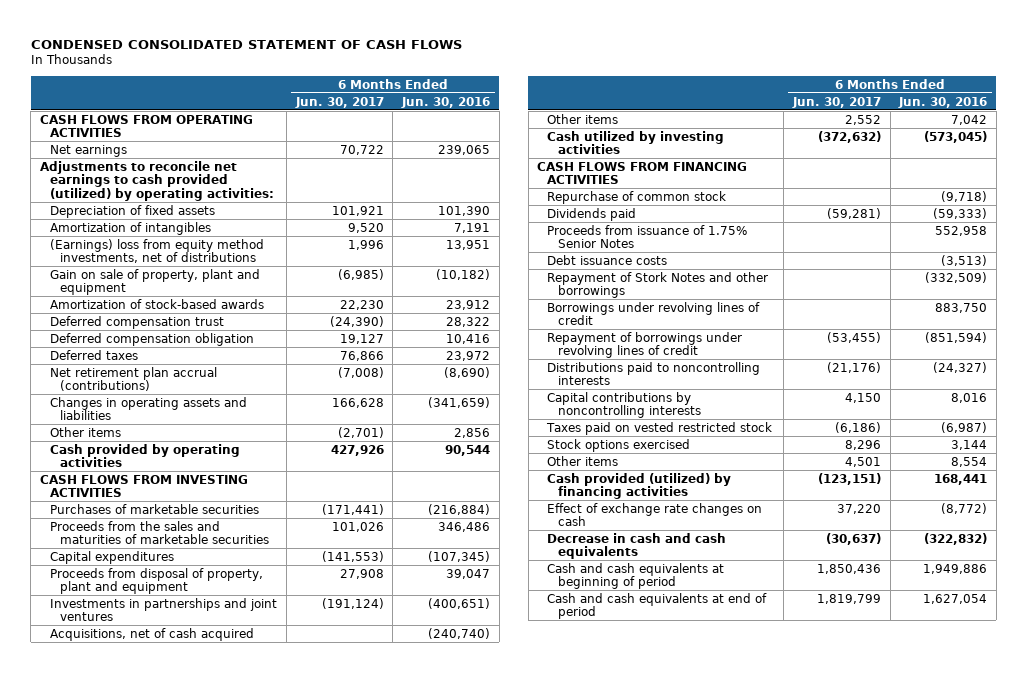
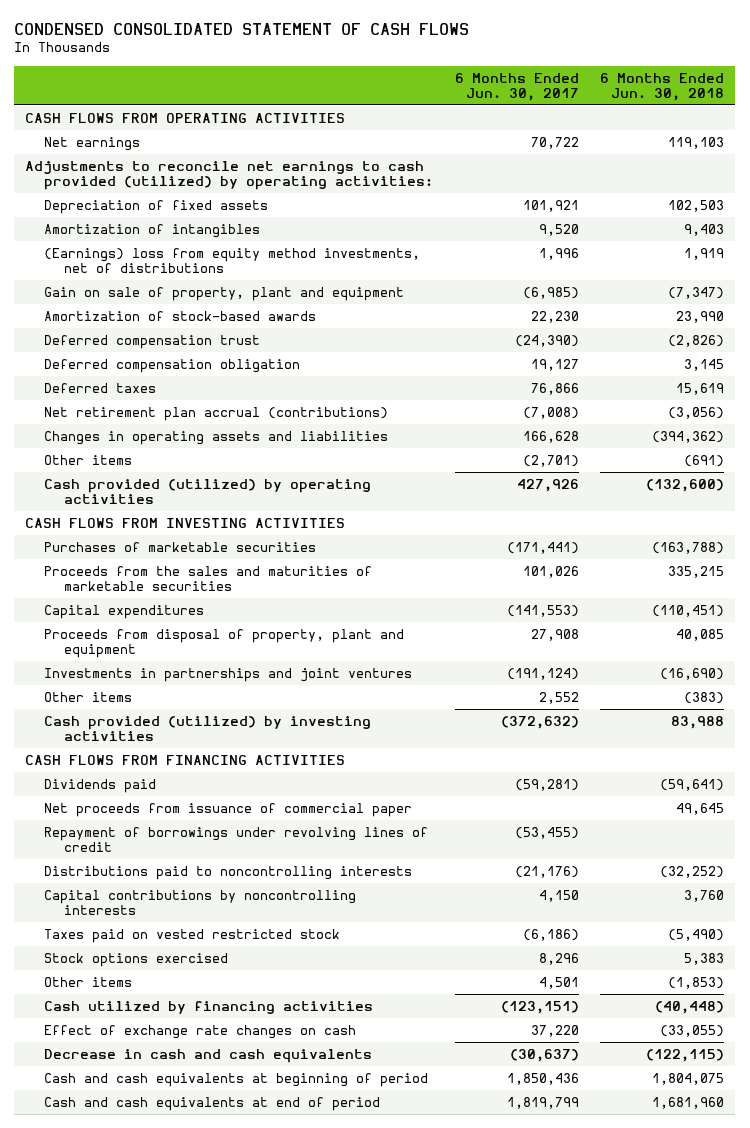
- | 6 Months Ended Jun. 30, 2017 | 6 Months Ended Jun. 30, 2016
+ | 6 Months Ended Jun. 30, 2017 | 6 Months Ended Jun. 30, 2018
- Cash provided by operating activities | 427,926 | 90,544
+ Cash provided (utilized) by operating activities | 427,926 | (132,600)
- Acquisitions, net of cash acquired | | (240,740)
- Cash utilized by investing activities | (372,632) | (573,045)
+ Cash provided (utilized) by investing activities | (372,632) | 83,988
- Repurchase of common stock | | (9,718)
- Proceeds from issuance of 1.75% Senior Notes | | 552,958
- Debt issuance costs | | (3,513)
- Repayment of Stork Notes and other borrowings | | (332,509)
- Borrowings under revolving lines of credit | | 883,750
+ Net proceeds from issuance of commercial paper | | 49,645
- Cash provided (utilized) by financing activities | (123,151) | 168,441
+ Cash utilized by financing activities | (123,151) | (40,448)

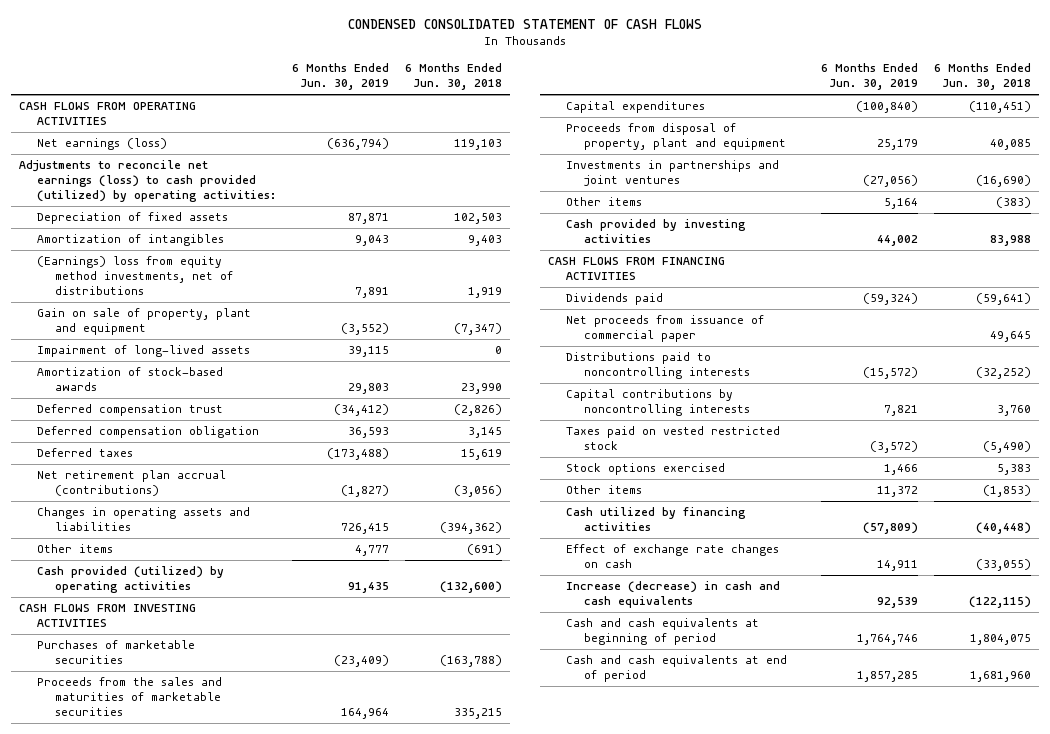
- | 6 Months Ended Jun. 30, 2017 | 6 Months Ended Jun. 30, 2018
+ | 6 Months Ended Jun. 30, 2019 | 6 Months Ended Jun. 30, 2018
- Net earnings | 70,722 | 119,103
- Adjustments to reconcile net earnings to cash provided (utilized) by operating activities:
+ Net earnings (loss) | (636,794) | 119,103
+ Adjustments to reconcile net earnings (loss) to cash provided (utilized) by operating activities:
+ Impairment of long-lived assets | 39,115 | 0
- Cash provided (utilized) by investing activities | (372,632) | 83,988
+ Cash provided by investing activities | 44,002 | 83,988
- Repayment of borrowings under revolving lines of credit | (53,455) |
- Decrease in cash and cash equivalents | (30,637) | (122,115)
+ Increase (decrease) in cash and cash equivalents | 92,539 | (122,115)

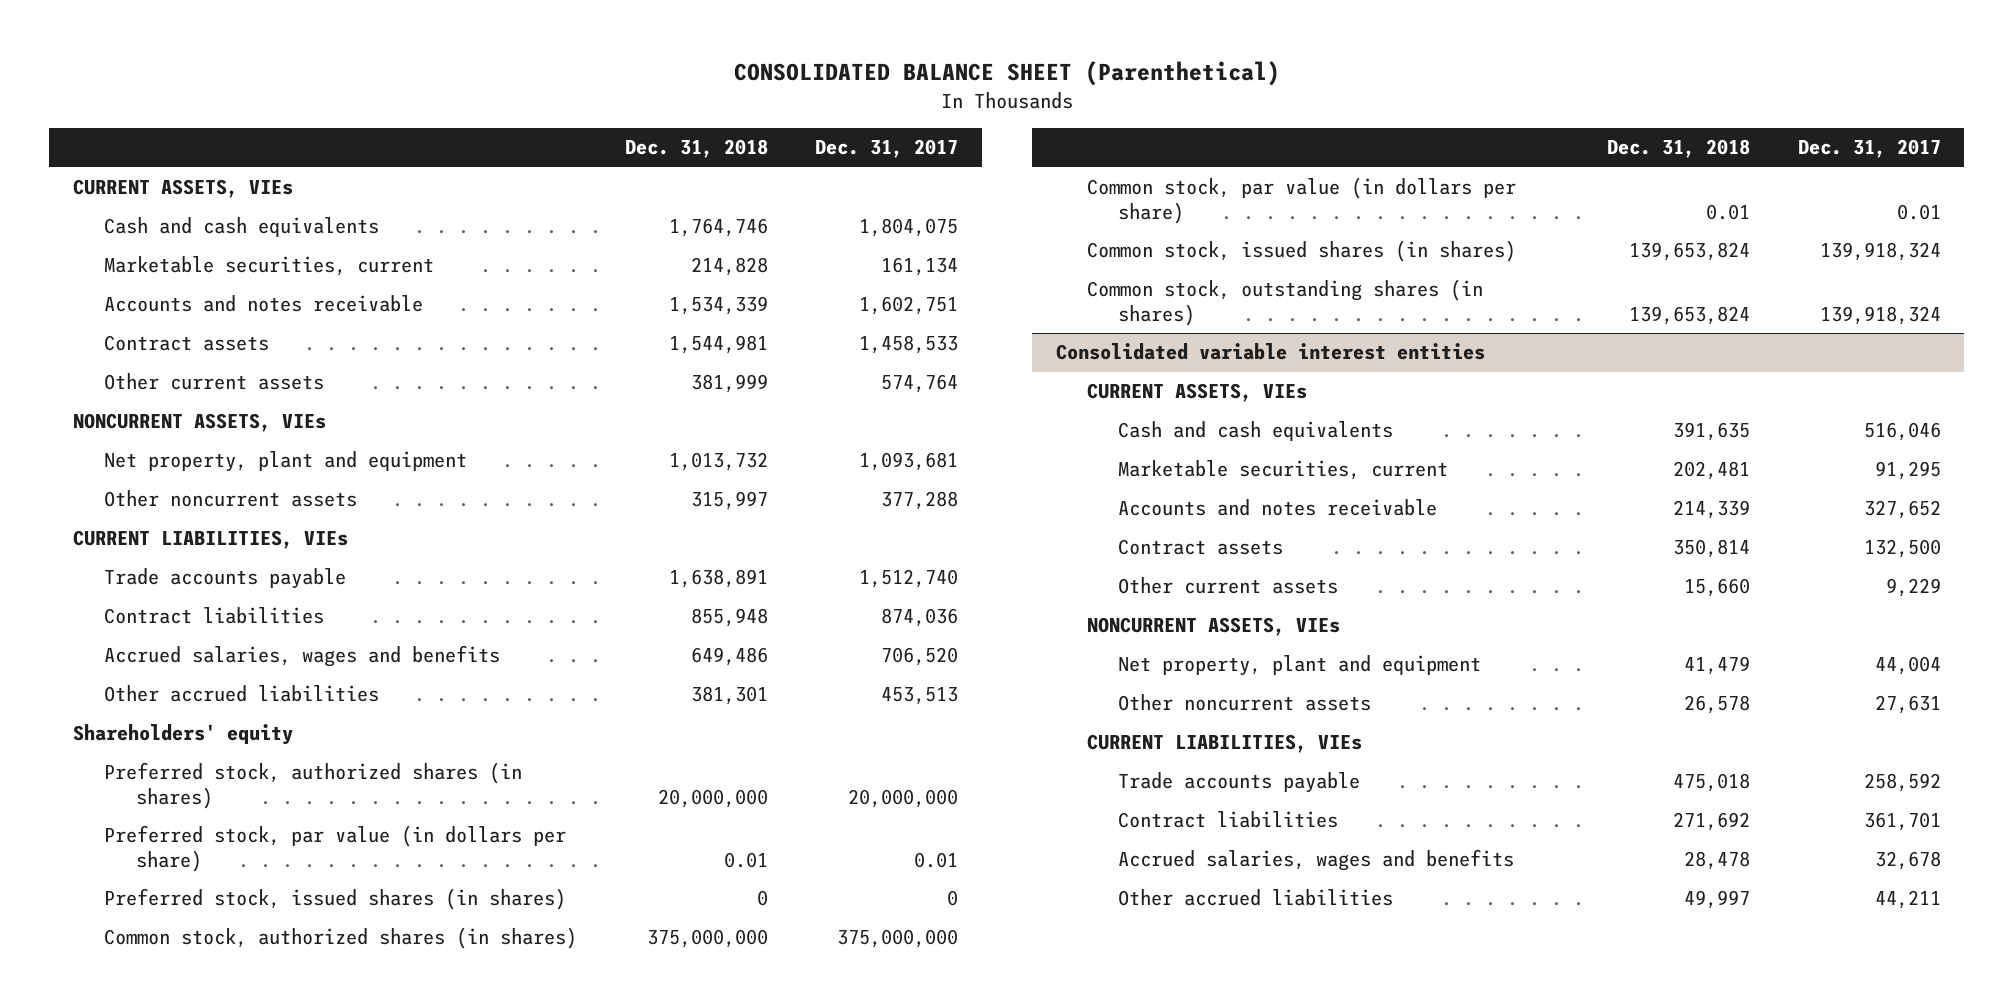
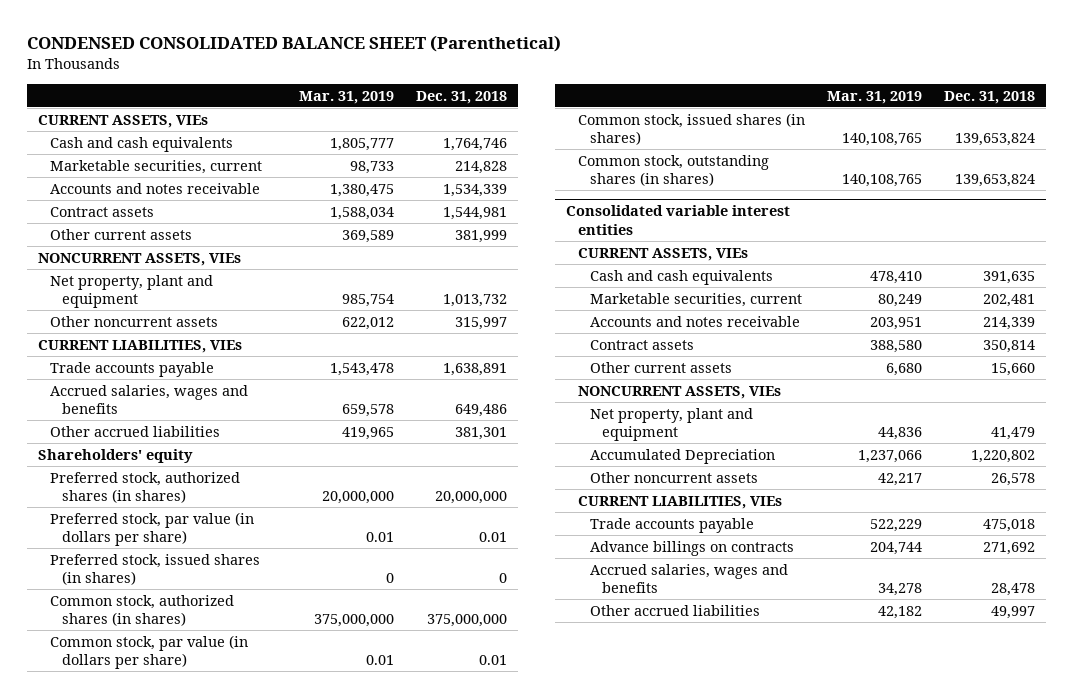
- CONSOLIDATED BALANCE SHEET (Parenthetical)
+ CONDENSED CONSOLIDATED BALANCE SHEET (Parenthetical)
- | Dec. 31, 2018 | Dec. 31, 2017
+ | Mar. 31, 2019 | Dec. 31, 2018
- Contract liabilities | 855,948 | 874,036
@ Consolidated variable interest entities
+ Accumulated Depreciation | 1,237,066 | 1,220,802
- Contract liabilities | 271,692 | 361,701
+ Advance billings on contracts | 204,744 | 271,692

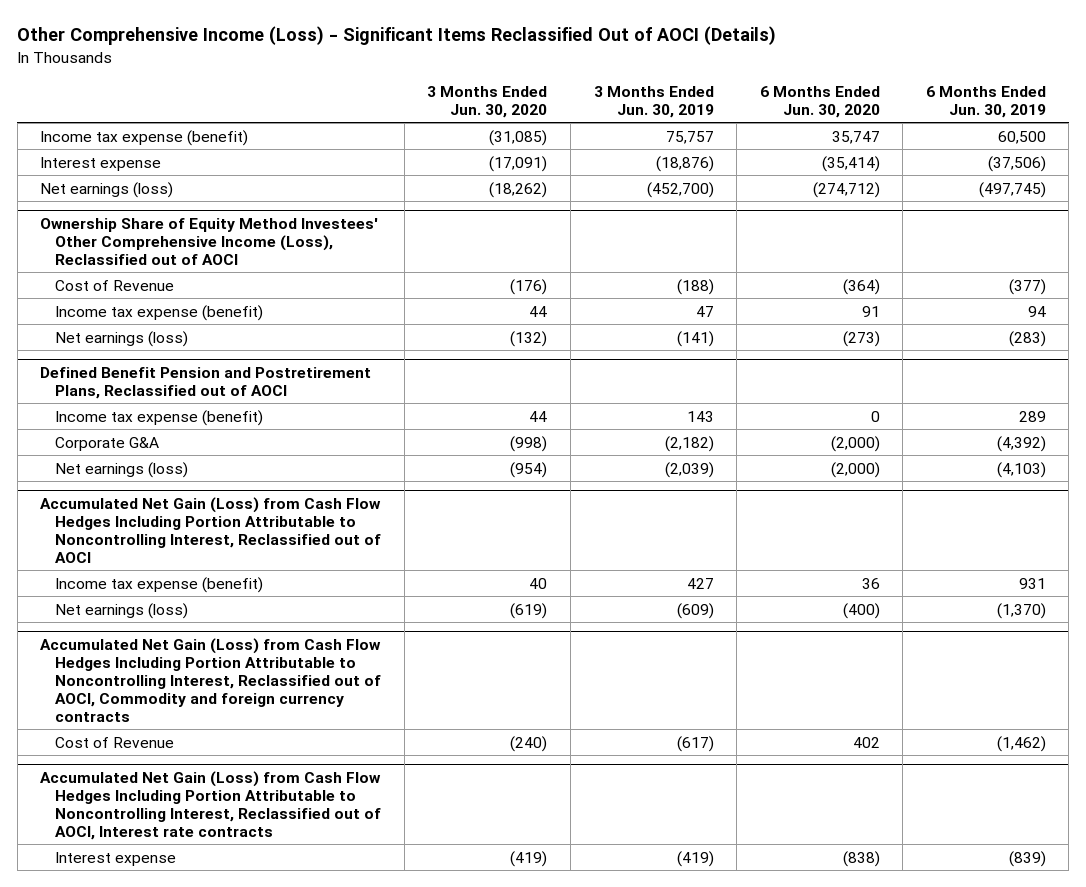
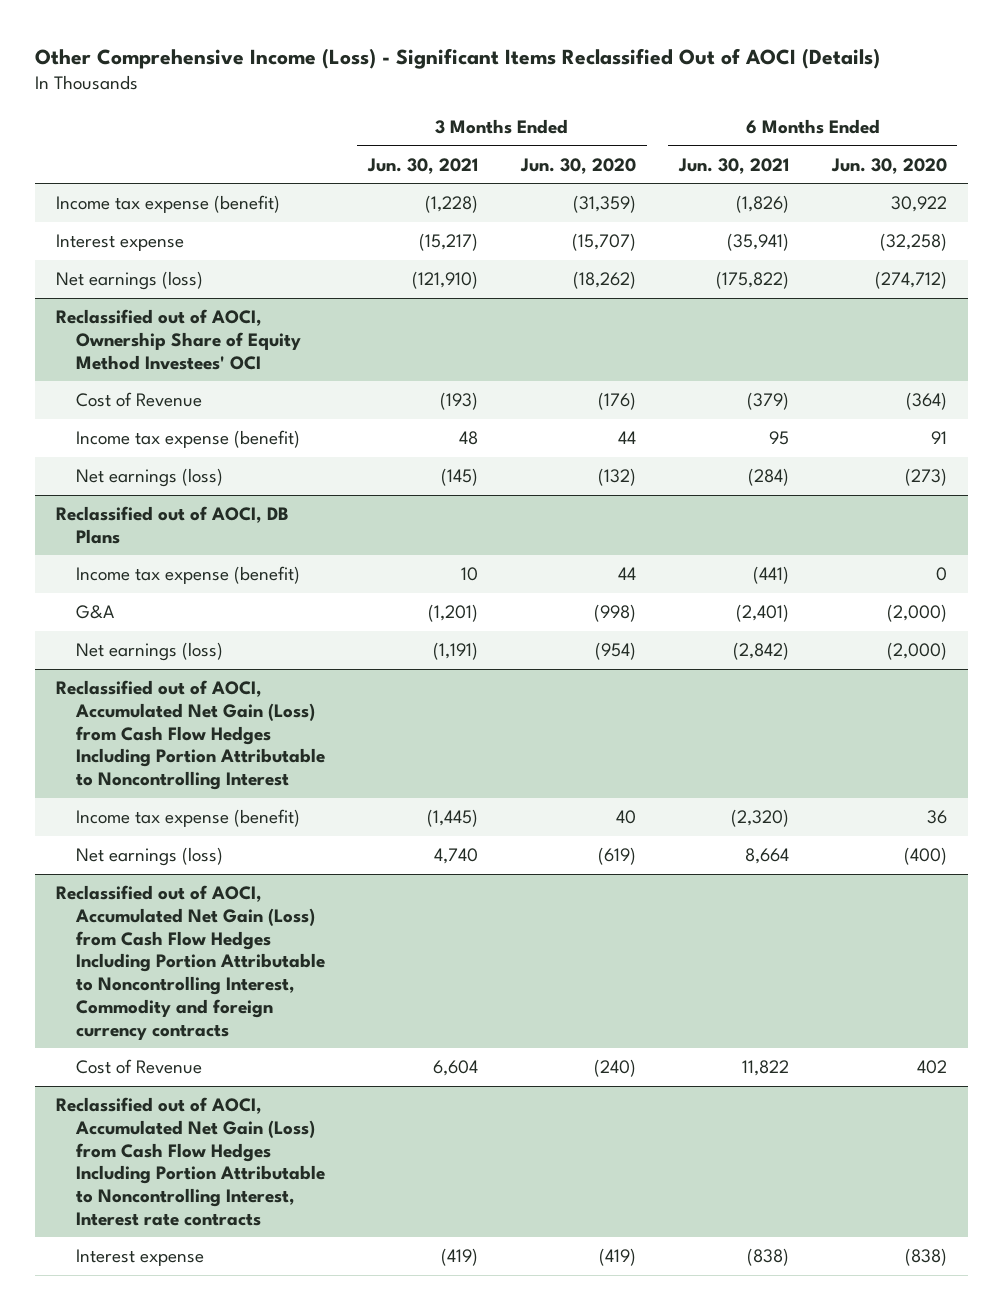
- | 3 Months Ended Jun. 30, 2020 | 3 Months Ended Jun. 30, 2019 | 6 Months Ended Jun. 30, 2020 | 6 Months Ended Jun. 30, 2019
+ | 3 Months Ended Jun. 30, 2021 | 3 Months Ended Jun. 30, 2020 | 6 Months Ended Jun. 30, 2021 | 6 Months Ended Jun. 30, 2020
- Income tax expense (benefit) | (31,085) | 75,757 | 35,747 | 60,500
- Interest expense | (17,091) | (18,876) | (35,414) | (37,506)
+ Income tax expense (benefit) | (1,228) | (31,359) | (1,826) | 30,922
+ Interest expense | (15,217) | (15,707) | (35,941) | (32,258)
- Ownership Share of Equity Method Investees' Other Comprehensive Income (Loss), Reclassified out of AOCI
+ Reclassified out of AOCI, Ownership Share of Equity Method Investees' OCI
- Defined Benefit Pension and Postretirement Plans, Reclassified out of AOCI
+ Reclassified out of AOCI, DB Plans
- Corporate G&A | (998) | (2,182) | (2,000) | (4,392)
+ G&A | (1,201) | (998) | (2,401) | (2,000)
- Accumulated Net Gain (Loss) from Cash Flow Hedges Including Portion Attributable to Noncontrolling Interest, Reclassified out of AOCI
+ Reclassified out of AOCI, Accumulated Net Gain (Loss) from Cash Flow Hedges Including Portion Attributable to Noncontrolling Interest
- Accumulated Net Gain (Loss) from Cash Flow Hedges Including Portion Attributable to Noncontrolling Interest, Reclassified out of AOCI, Commodity and foreign currency contracts
+ Reclassified out of AOCI, Accumulated Net Gain (Loss) from Cash Flow Hedges Including Portion Attributable to Noncontrolling Interest, Commodity and foreign currency contracts
- Accumulated Net Gain (Loss) from Cash Flow Hedges Including Portion Attributable to Noncontrolling Interest, Reclassified out of AOCI, Interest rate contracts
+ Reclassified out of AOCI, Accumulated Net Gain (Loss) from Cash Flow Hedges Including Portion Attributable to Noncontrolling Interest, Interest rate contracts

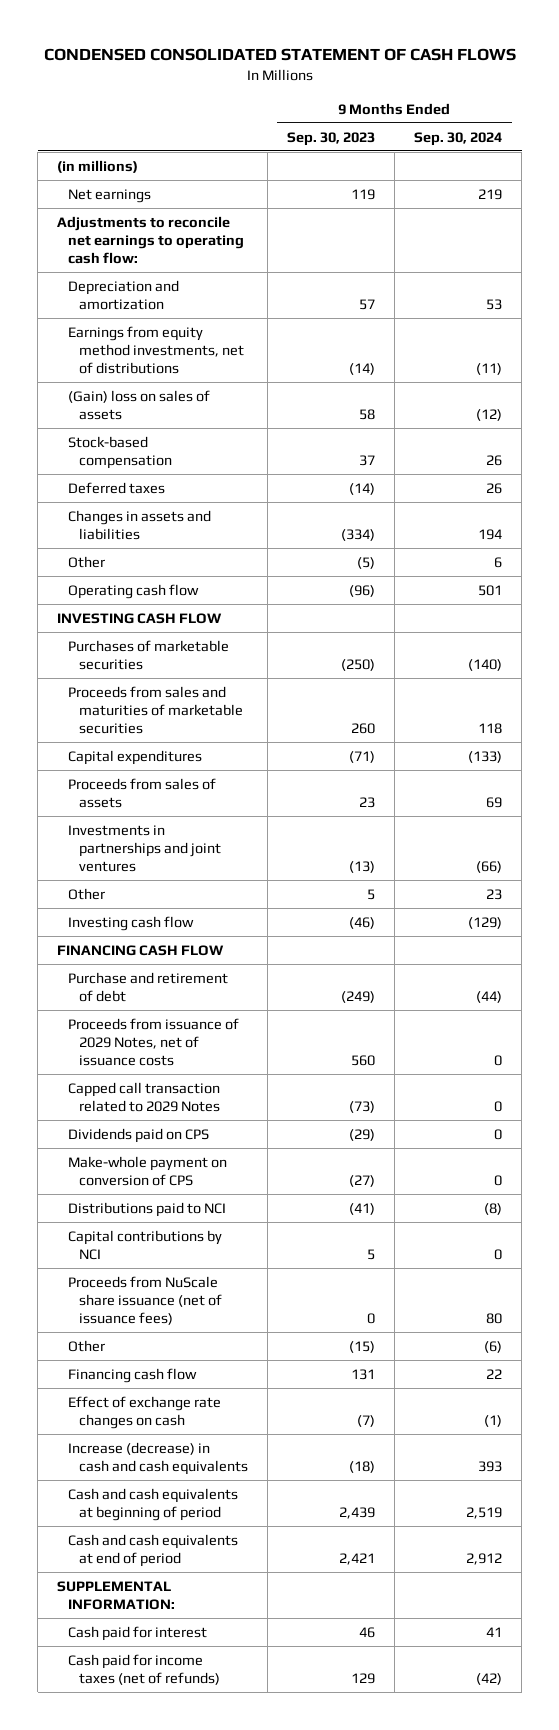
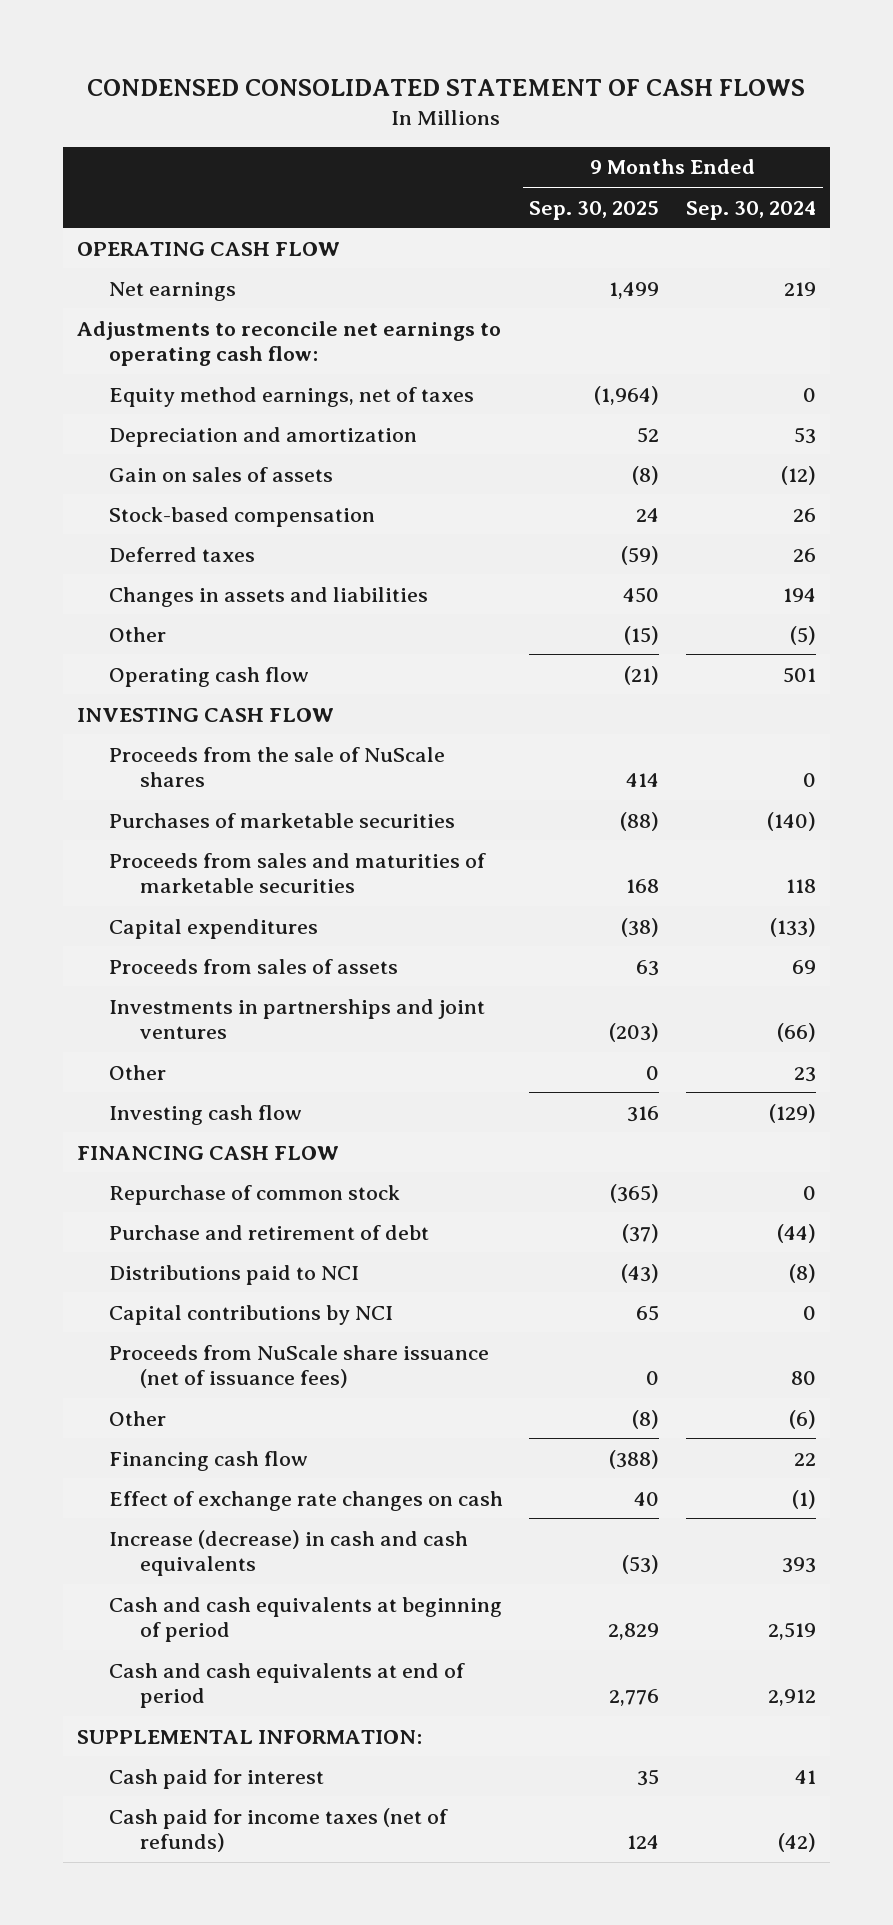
- | 9 Months Ended Sep. 30, 2023 | 9 Months Ended Sep. 30, 2024
+ | 9 Months Ended Sep. 30, 2025 | 9 Months Ended Sep. 30, 2024
- (in millions)
+ OPERATING CASH FLOW
+ Equity method earnings, net of taxes | (1,964) | 0
- Earnings from equity method investments, net of distributions | (14) | (11)
- (Gain) loss on sales of assets | 58 | (12)
+ Gain on sales of assets | (8) | (12)
- Other | (5) | 6
+ Other | (15) | (5)
+ Proceeds from the sale of NuScale shares | 414 | 0
+ Repurchase of common stock | (365) | 0
- Proceeds from issuance of 2029 Notes, net of issuance costs | 560 | 0
- Capped call transaction related to 2029 Notes | (73) | 0
- Dividends paid on CPS | (29) | 0
- Make-whole payment on conversion of CPS | (27) | 0

